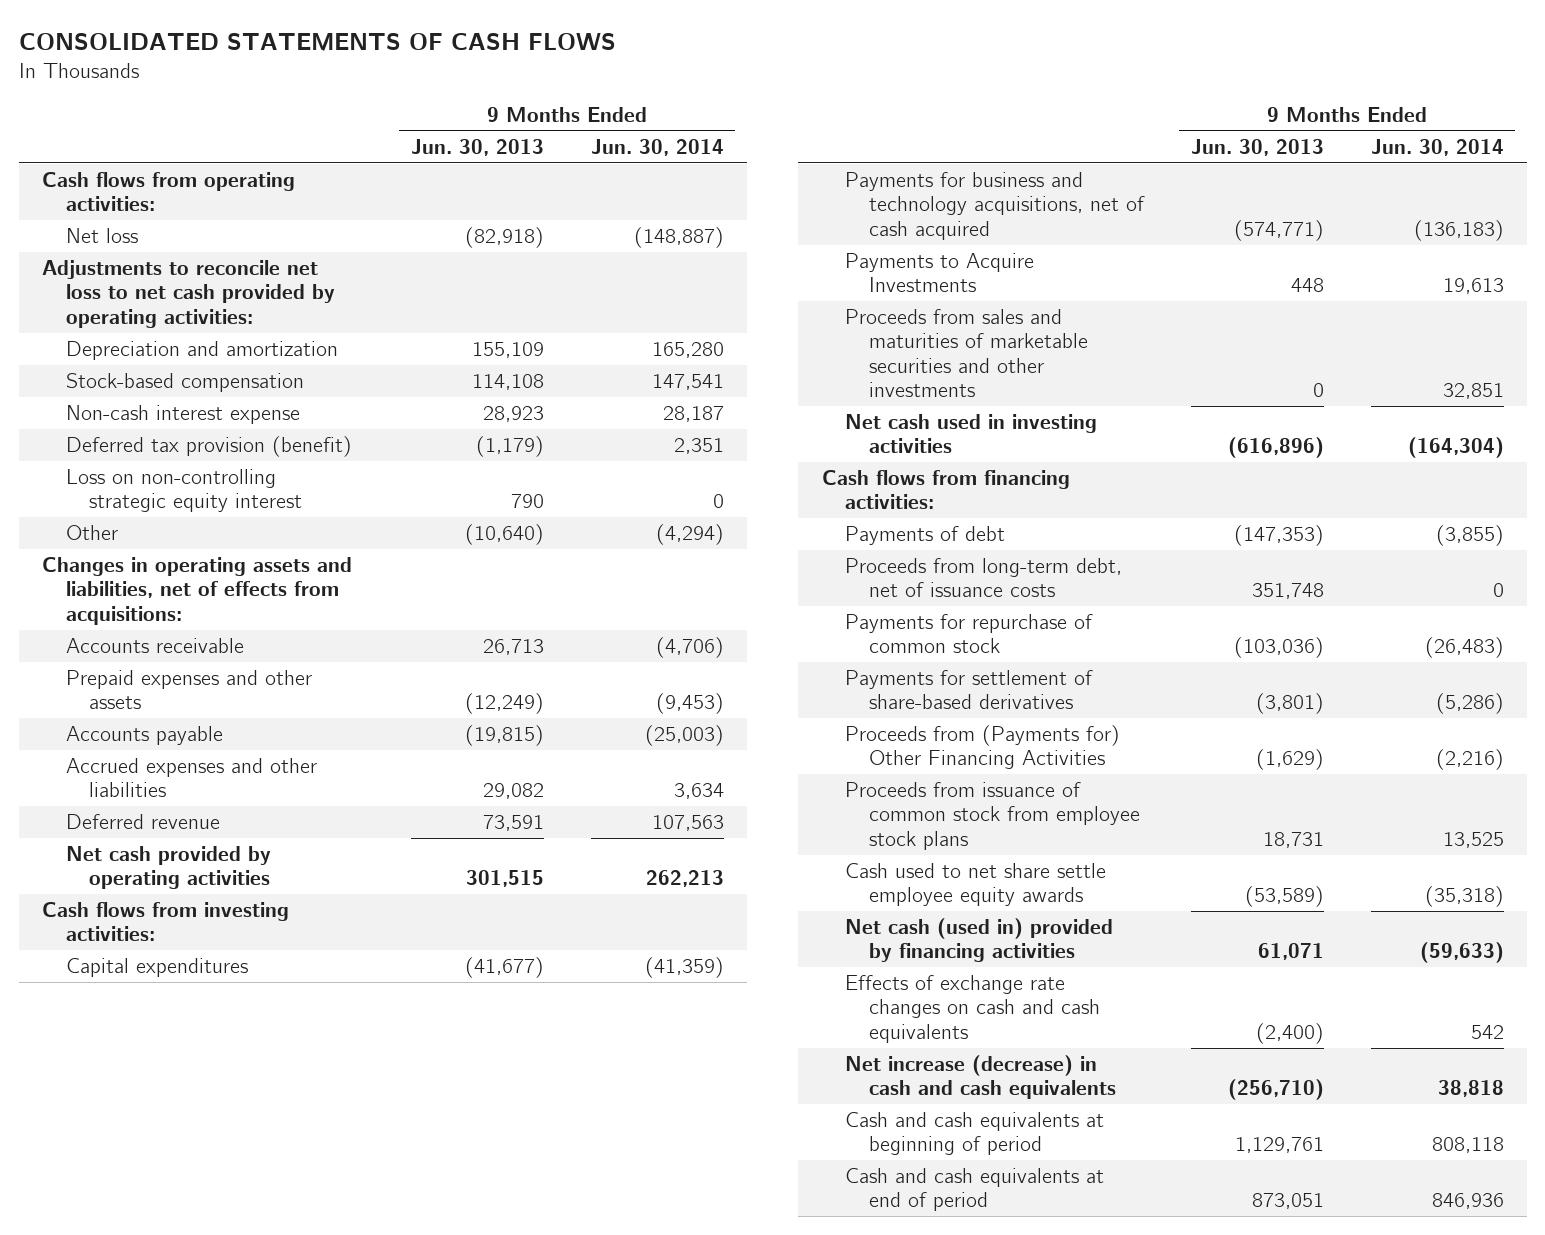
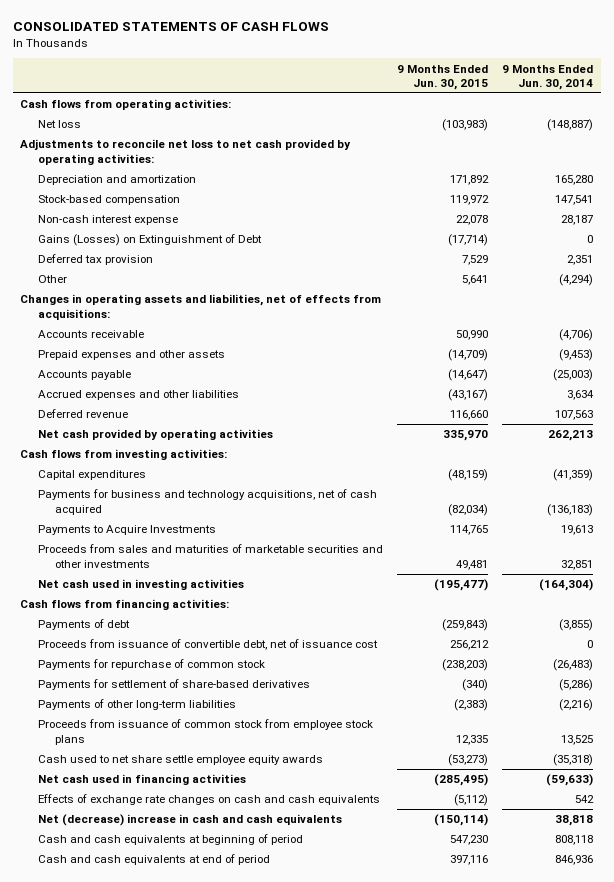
- | 9 Months Ended Jun. 30, 2013 | 9 Months Ended Jun. 30, 2014
+ | 9 Months Ended Jun. 30, 2015 | 9 Months Ended Jun. 30, 2014
- Deferred tax provision (benefit) | (1,179) | 2,351
- Loss on non-controlling strategic equity interest | 790 | 0
+ Gains (Losses) on Extinguishment of Debt | (17,714) | 0
+ Deferred tax provision | 7,529 | 2,351
- Proceeds from long-term debt, net of issuance costs | 351,748 | 0
+ Proceeds from issuance of convertible debt, net of issuance cost | 256,212 | 0
- Proceeds from (Payments for) Other Financing Activities | (1,629) | (2,216)
+ Payments of other long-term liabilities | (2,383) | (2,216)
- Net cash (used in) provided by financing activities | 61,071 | (59,633)
+ Net cash used in financing activities | (285,495) | (59,633)
- Net increase (decrease) in cash and cash equivalents | (256,710) | 38,818
+ Net (decrease) increase in cash and cash equivalents | (150,114) | 38,818

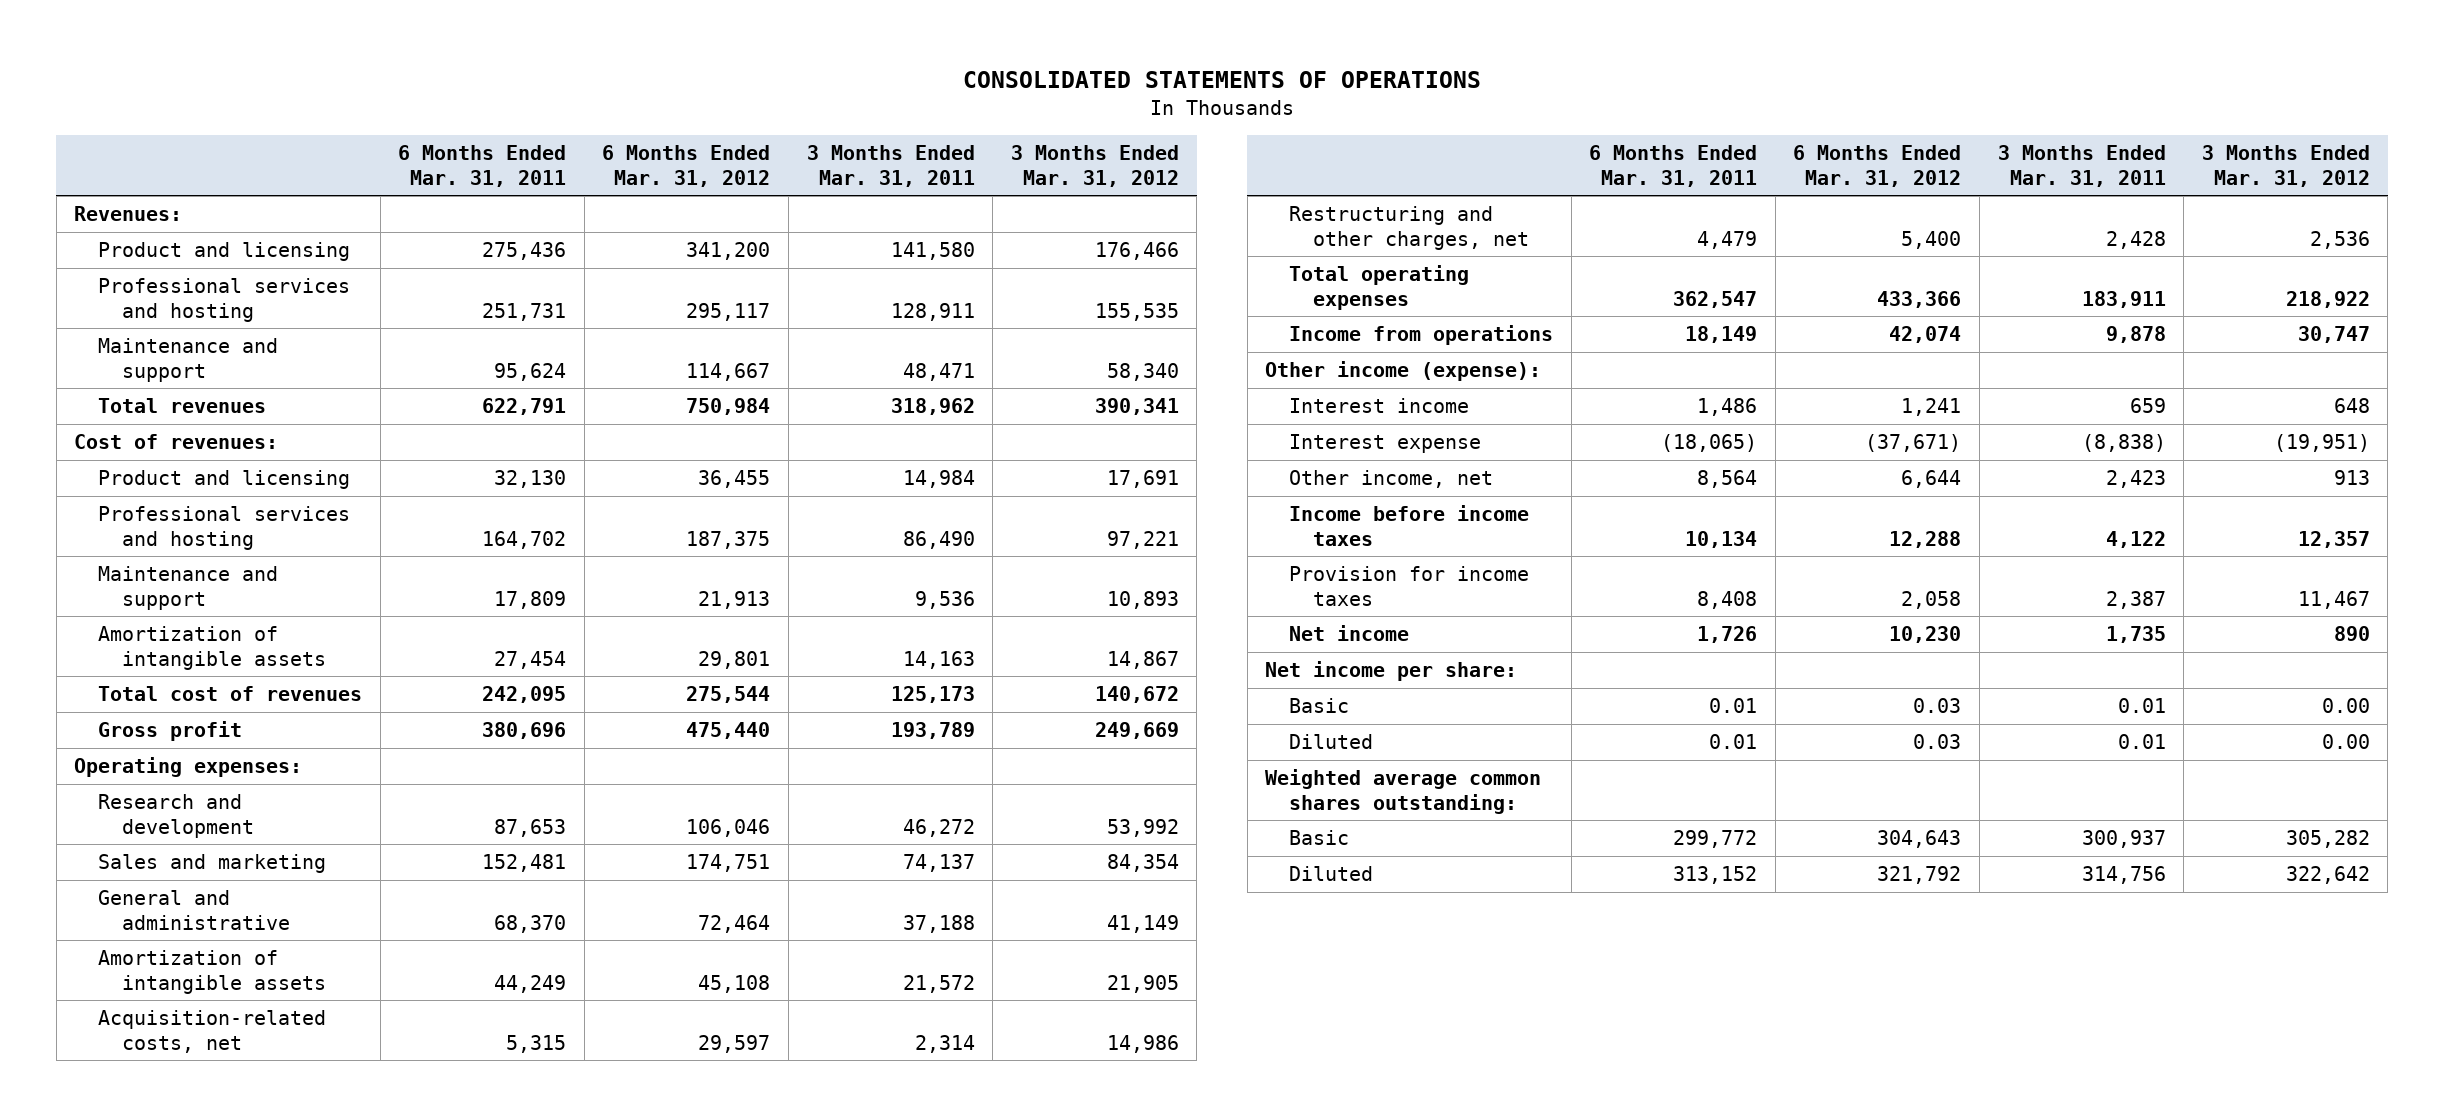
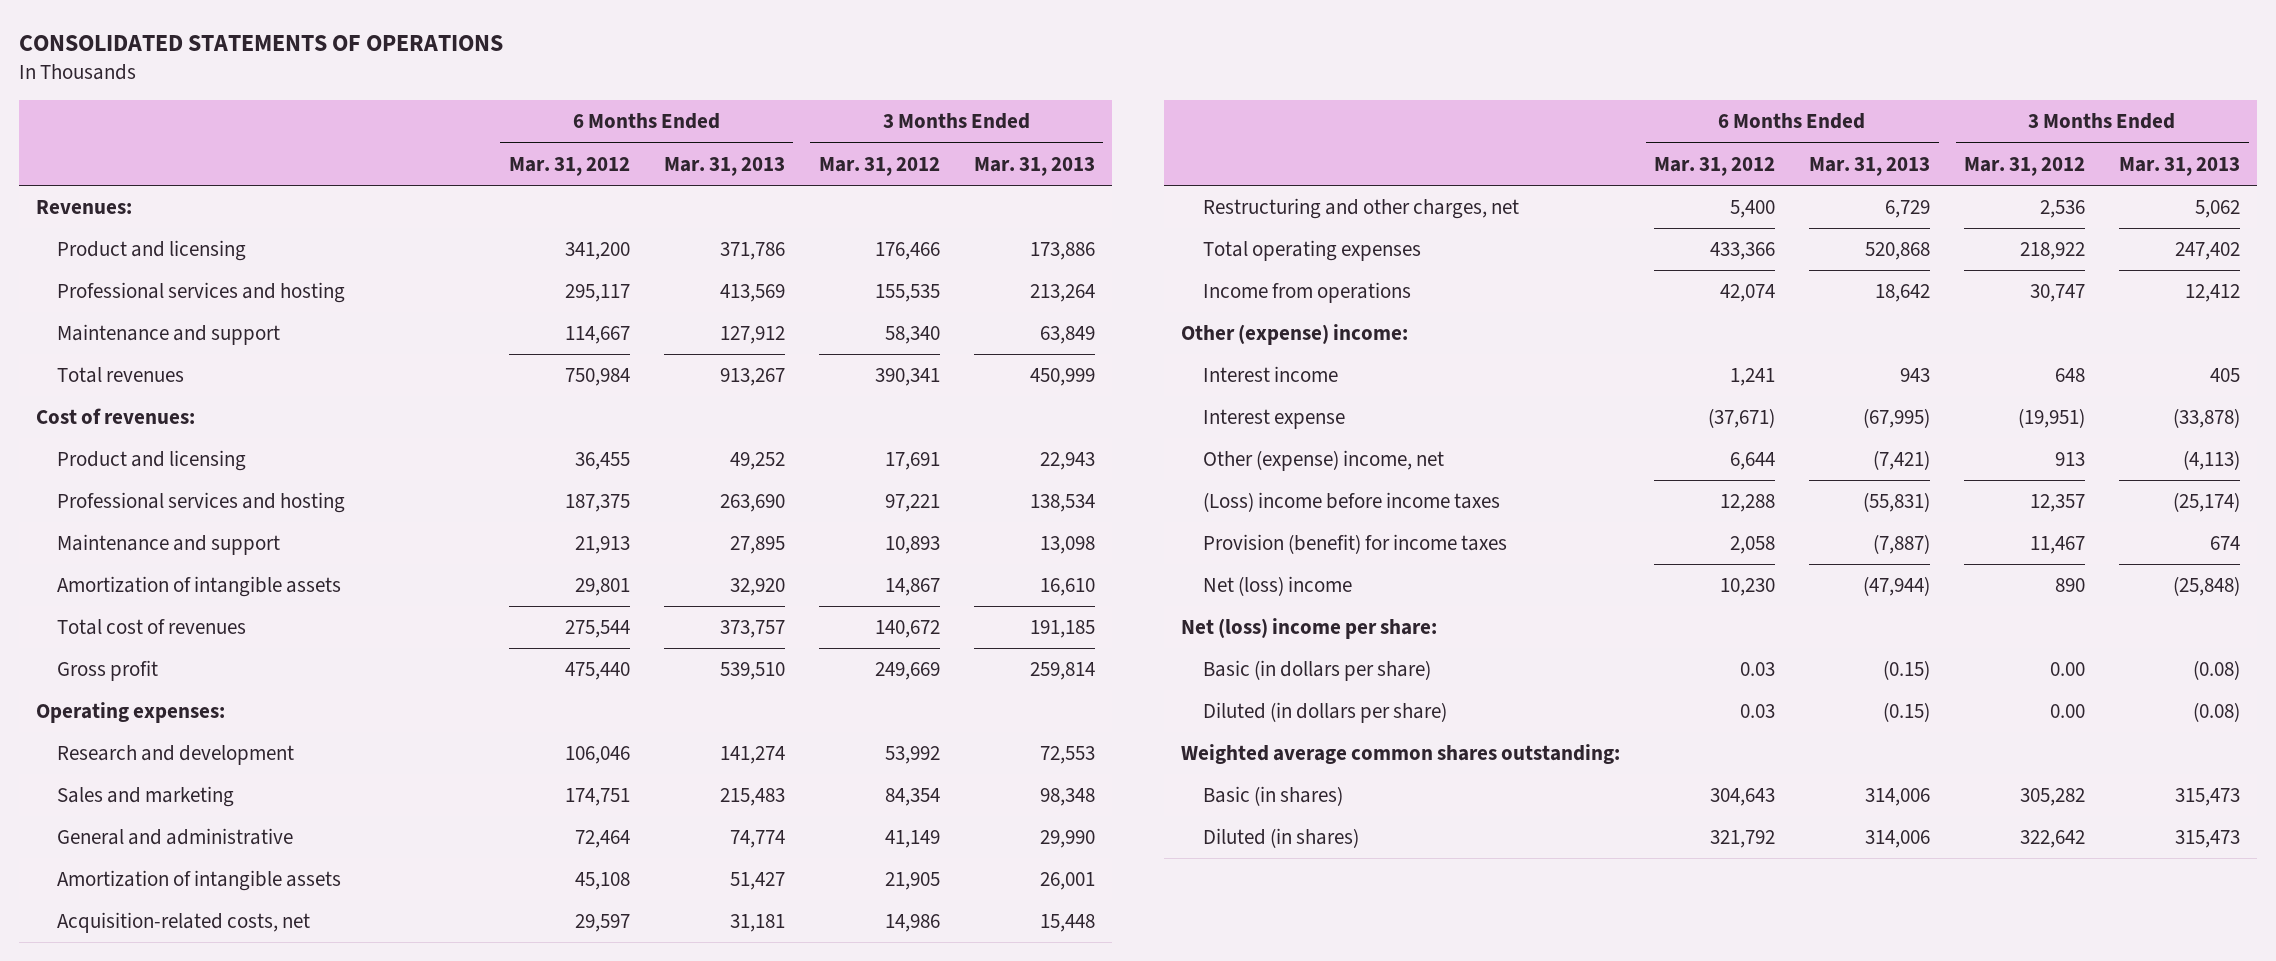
- | 6 Months Ended Mar. 31, 2011 | 6 Months Ended Mar. 31, 2012 | 3 Months Ended Mar. 31, 2011 | 3 Months Ended Mar. 31, 2012
+ | 6 Months Ended Mar. 31, 2012 | 6 Months Ended Mar. 31, 2013 | 3 Months Ended Mar. 31, 2012 | 3 Months Ended Mar. 31, 2013
- Other income (expense):
+ Other (expense) income:
- Other income, net | 8,564 | 6,644 | 2,423 | 913
- Income before income taxes | 10,134 | 12,288 | 4,122 | 12,357
- Provision for income taxes | 8,408 | 2,058 | 2,387 | 11,467
- Net income | 1,726 | 10,230 | 1,735 | 890
- Net income per share:
- Basic | 0.01 | 0.03 | 0.01 | 0.00
- Diluted | 0.01 | 0.03 | 0.01 | 0.00
+ Other (expense) income, net | 6,644 | (7,421) | 913 | (4,113)
+ (Loss) income before income taxes | 12,288 | (55,831) | 12,357 | (25,174)
+ Provision (benefit) for income taxes | 2,058 | (7,887) | 11,467 | 674
+ Net (loss) income | 10,230 | (47,944) | 890 | (25,848)
+ Net (loss) income per share:
+ Basic (in dollars per share) | 0.03 | (0.15) | 0.00 | (0.08)
+ Diluted (in dollars per share) | 0.03 | (0.15) | 0.00 | (0.08)
- Basic | 299,772 | 304,643 | 300,937 | 305,282
- Diluted | 313,152 | 321,792 | 314,756 | 322,642
+ Basic (in shares) | 304,643 | 314,006 | 305,282 | 315,473
+ Diluted (in shares) | 321,792 | 314,006 | 322,642 | 315,473

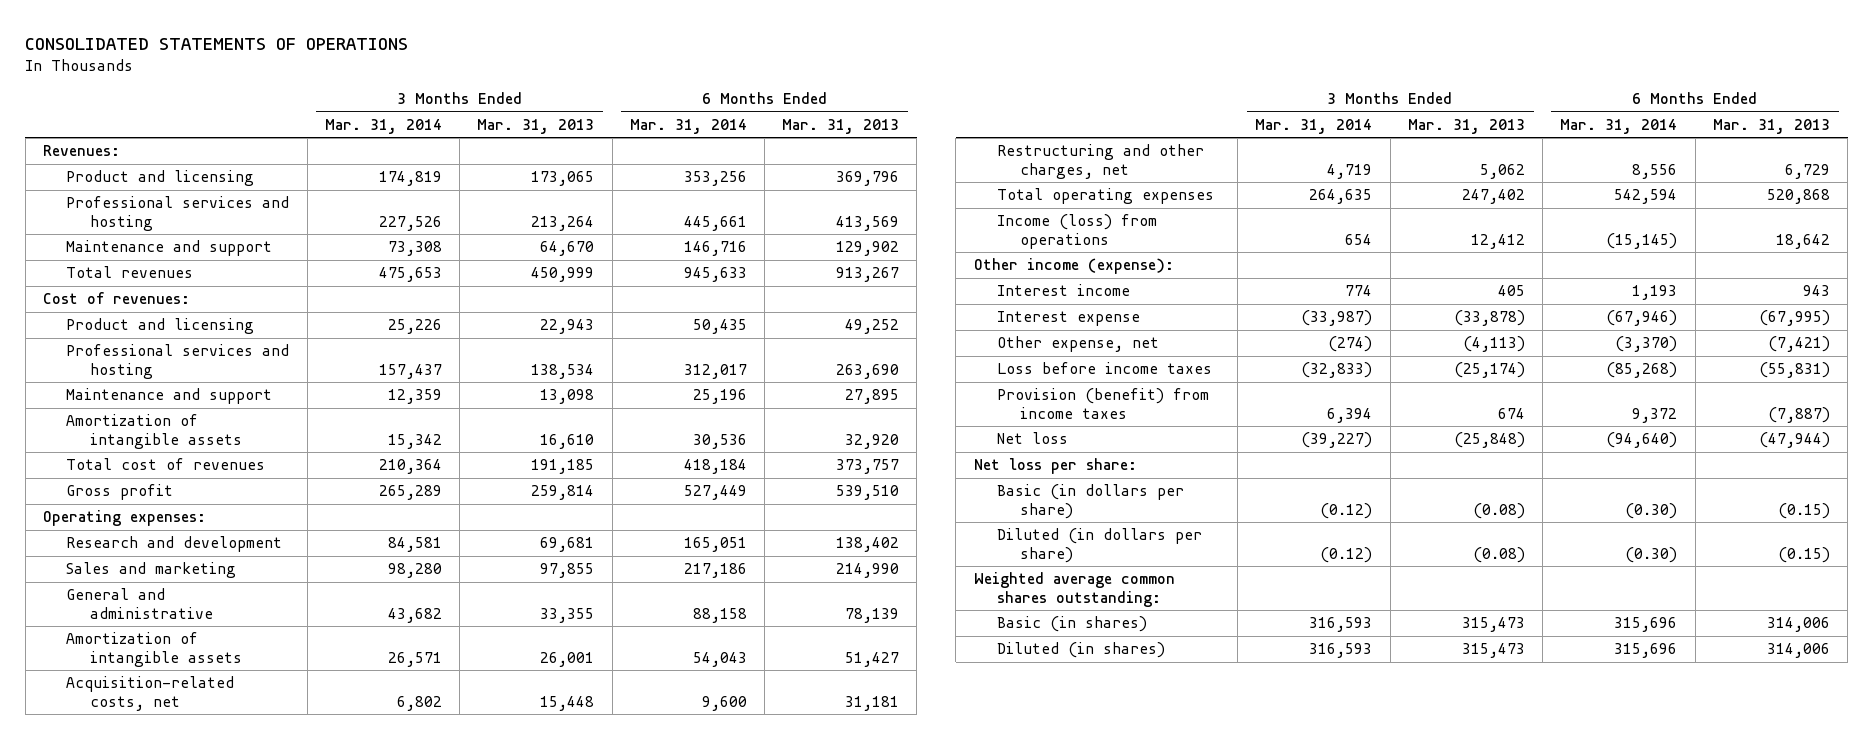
- | 6 Months Ended Mar. 31, 2012 | 6 Months Ended Mar. 31, 2013 | 3 Months Ended Mar. 31, 2012 | 3 Months Ended Mar. 31, 2013
+ | 3 Months Ended Mar. 31, 2014 | 3 Months Ended Mar. 31, 2013 | 6 Months Ended Mar. 31, 2014 | 6 Months Ended Mar. 31, 2013
- Product and licensing | 341,200 | 371,786 | 176,466 | 173,886
+ Product and licensing | 174,819 | 173,065 | 353,256 | 369,796
- Maintenance and support | 114,667 | 127,912 | 58,340 | 63,849
+ Maintenance and support | 73,308 | 64,670 | 146,716 | 129,902
- Research and development | 106,046 | 141,274 | 53,992 | 72,553
- Sales and marketing | 174,751 | 215,483 | 84,354 | 98,348
- General and administrative | 72,464 | 74,774 | 41,149 | 29,990
+ Research and development | 84,581 | 69,681 | 165,051 | 138,402
+ Sales and marketing | 98,280 | 97,855 | 217,186 | 214,990
+ General and administrative | 43,682 | 33,355 | 88,158 | 78,139
- Income from operations | 42,074 | 18,642 | 30,747 | 12,412
- Other (expense) income:
+ Income (loss) from operations | 654 | 12,412 | (15,145) | 18,642
+ Other income (expense):
- Other (expense) income, net | 6,644 | (7,421) | 913 | (4,113)
- (Loss) income before income taxes | 12,288 | (55,831) | 12,357 | (25,174)
- Provision (benefit) for income taxes | 2,058 | (7,887) | 11,467 | 674
- Net (loss) income | 10,230 | (47,944) | 890 | (25,848)
- Net (loss) income per share:
+ Other expense, net | (274) | (4,113) | (3,370) | (7,421)
+ Loss before income taxes | (32,833) | (25,174) | (85,268) | (55,831)
+ Provision (benefit) from income taxes | 6,394 | 674 | 9,372 | (7,887)
+ Net loss | (39,227) | (25,848) | (94,640) | (47,944)
+ Net loss per share:

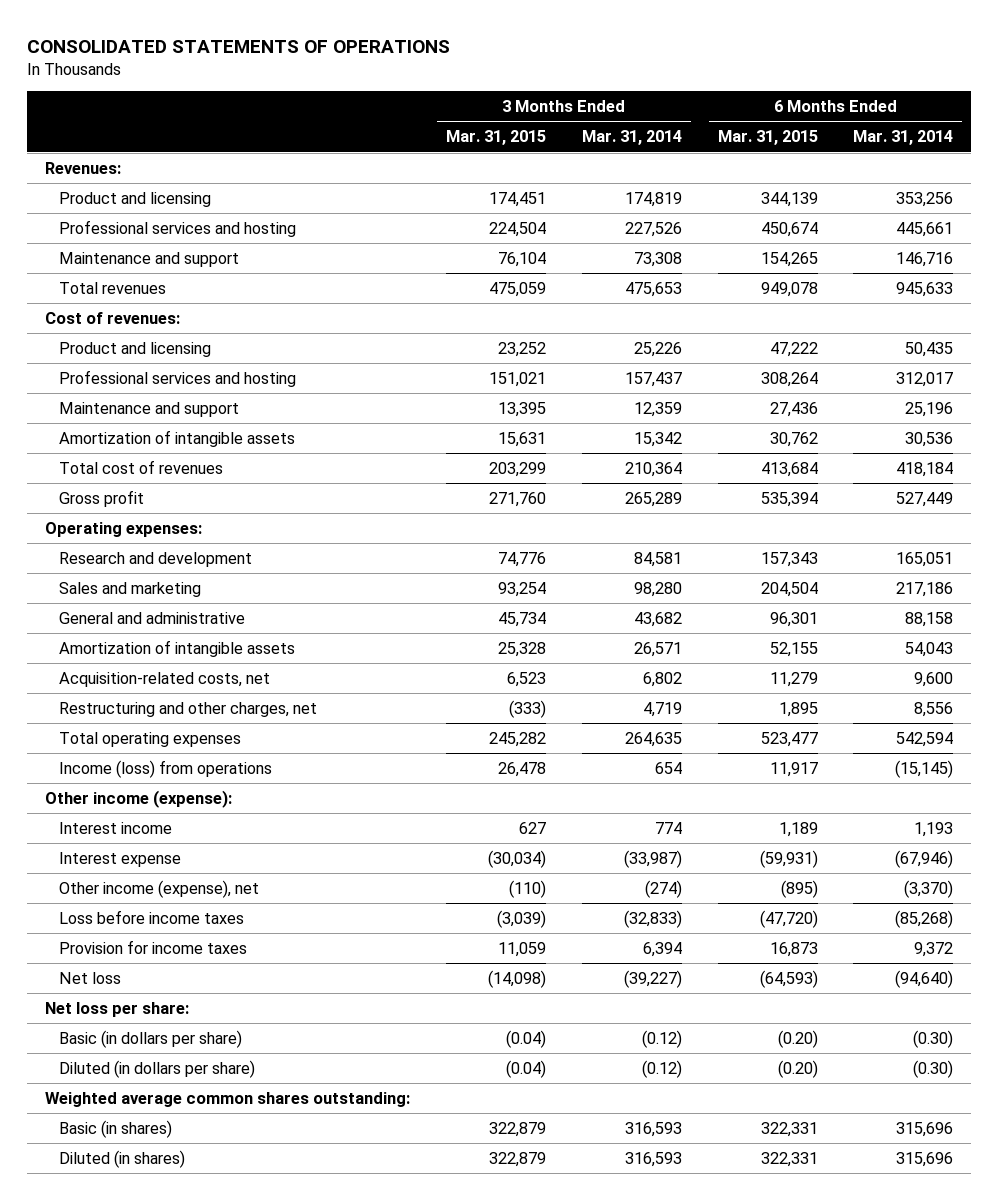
- | 3 Months Ended Mar. 31, 2014 | 3 Months Ended Mar. 31, 2013 | 6 Months Ended Mar. 31, 2014 | 6 Months Ended Mar. 31, 2013
+ | 3 Months Ended Mar. 31, 2015 | 3 Months Ended Mar. 31, 2014 | 6 Months Ended Mar. 31, 2015 | 6 Months Ended Mar. 31, 2014
- Other expense, net | (274) | (4,113) | (3,370) | (7,421)
+ Other income (expense), net | (110) | (274) | (895) | (3,370)
- Provision (benefit) from income taxes | 6,394 | 674 | 9,372 | (7,887)
+ Provision for income taxes | 11,059 | 6,394 | 16,873 | 9,372

